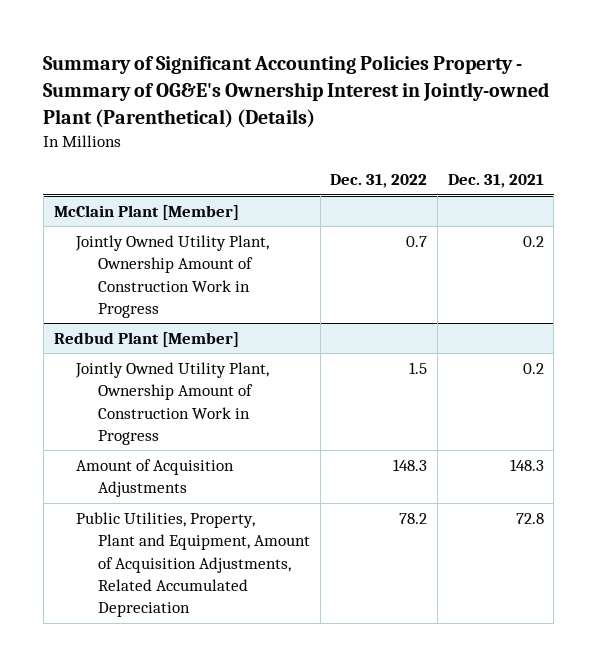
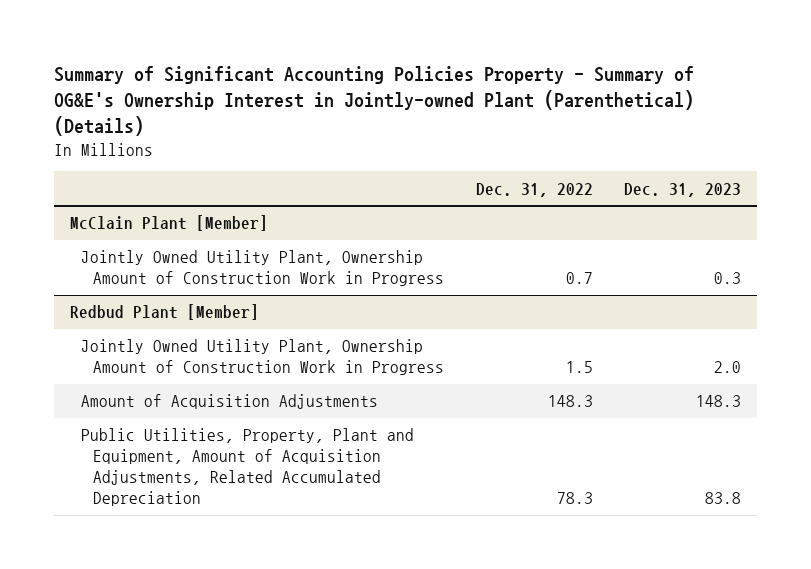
- | Dec. 31, 2022 | Dec. 31, 2021
+ | Dec. 31, 2022 | Dec. 31, 2023
@ Redbud Plant [Member]
- Public Utilities, Property, Plant and Equipment, Amount of Acquisition Adjustments, Related Accumulated Depreciation | 78.2 | 72.8
+ Public Utilities, Property, Plant and Equipment, Amount of Acquisition Adjustments, Related Accumulated Depreciation | 78.3 | 83.8

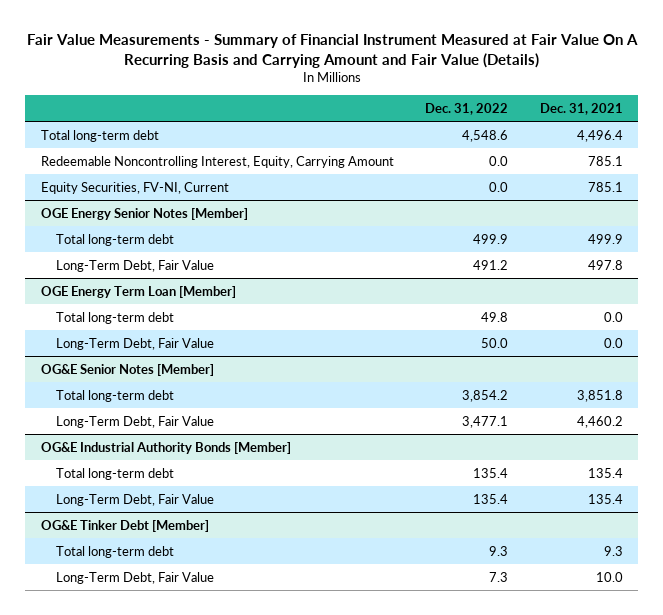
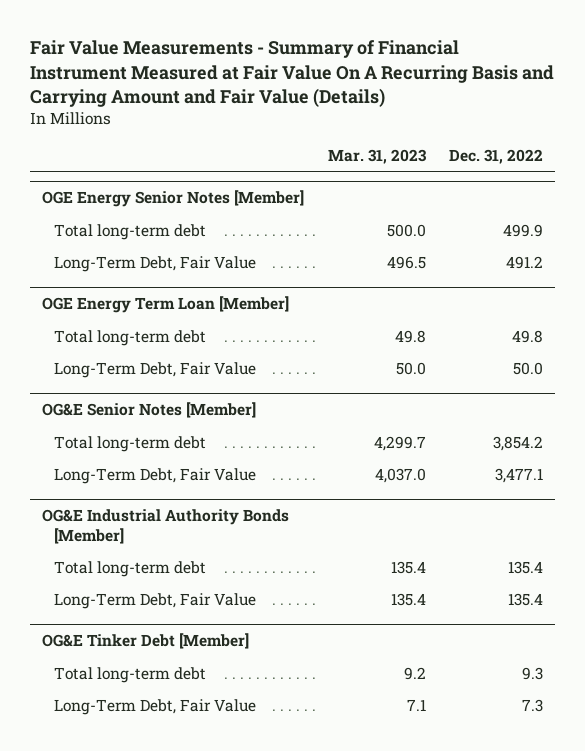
- | Dec. 31, 2022 | Dec. 31, 2021
+ | Mar. 31, 2023 | Dec. 31, 2022
- Total long-term debt | 4,548.6 | 4,496.4
- Redeemable Noncontrolling Interest, Equity, Carrying Amount | 0.0 | 785.1
- Equity Securities, FV-NI, Current | 0.0 | 785.1

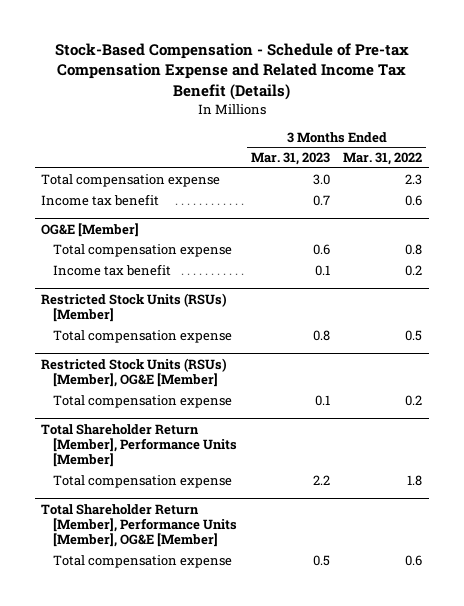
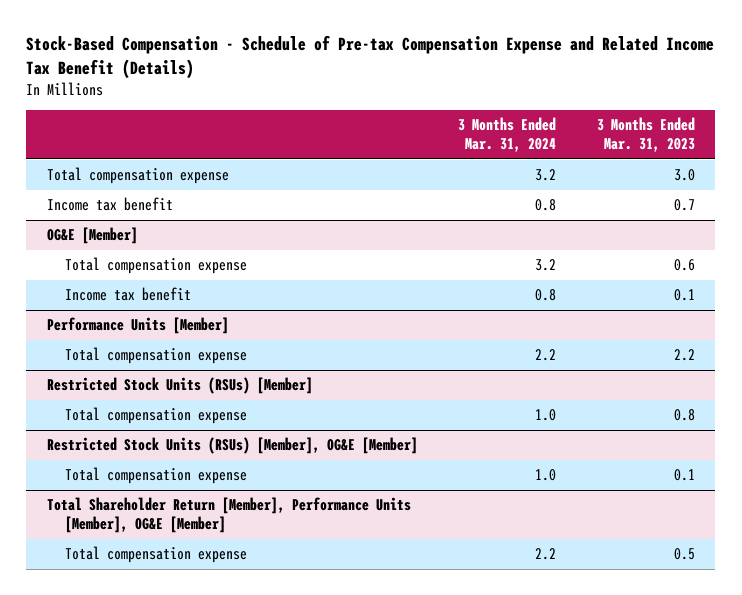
- | 3 Months Ended Mar. 31, 2023 | 3 Months Ended Mar. 31, 2022
+ | 3 Months Ended Mar. 31, 2024 | 3 Months Ended Mar. 31, 2023
+ Performance Units [Member]
+ Total compensation expense | 2.2 | 2.2
- Total Shareholder Return [Member], Performance Units [Member]
- Total compensation expense | 2.2 | 1.8

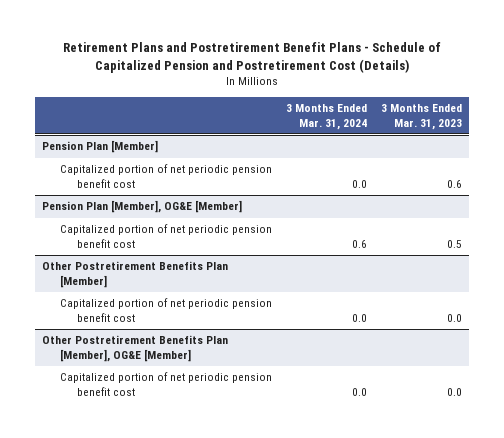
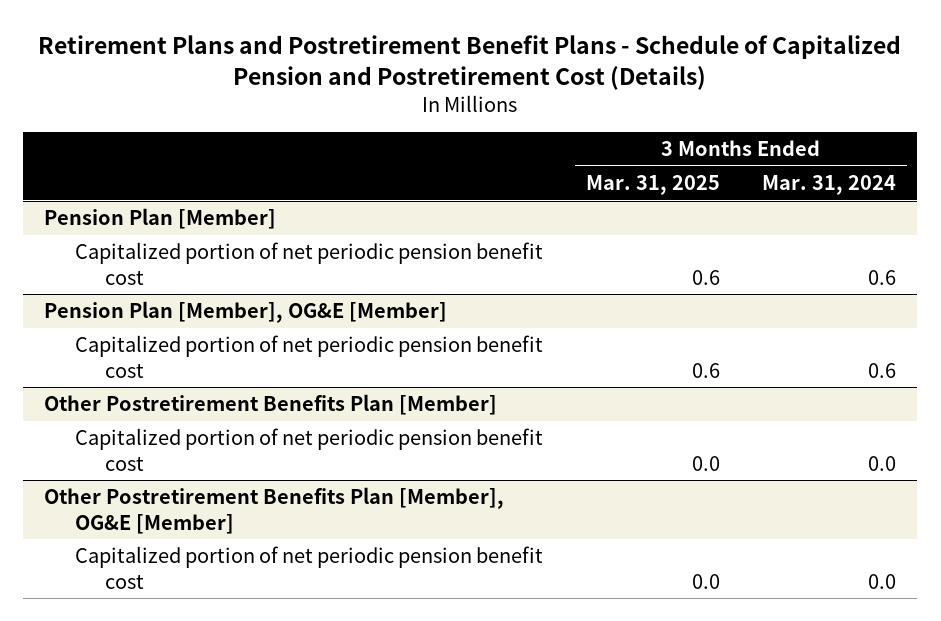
- | 3 Months Ended Mar. 31, 2024 | 3 Months Ended Mar. 31, 2023
+ | 3 Months Ended Mar. 31, 2025 | 3 Months Ended Mar. 31, 2024
@ Pension Plan [Member]
- Capitalized portion of net periodic pension benefit cost | 0.0 | 0.6
+ Capitalized portion of net periodic pension benefit cost | 0.6 | 0.6

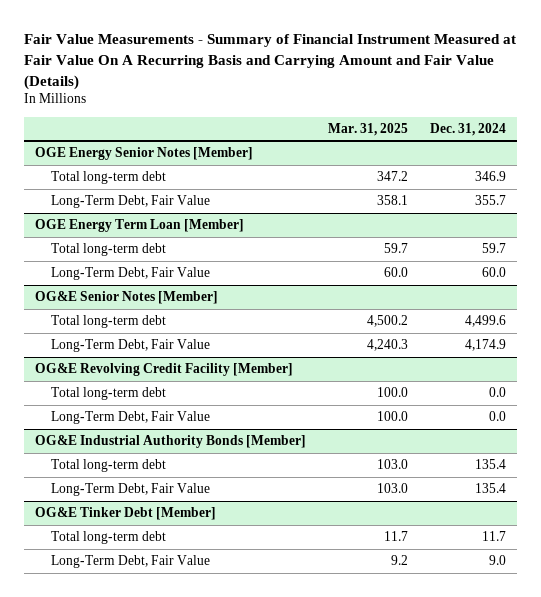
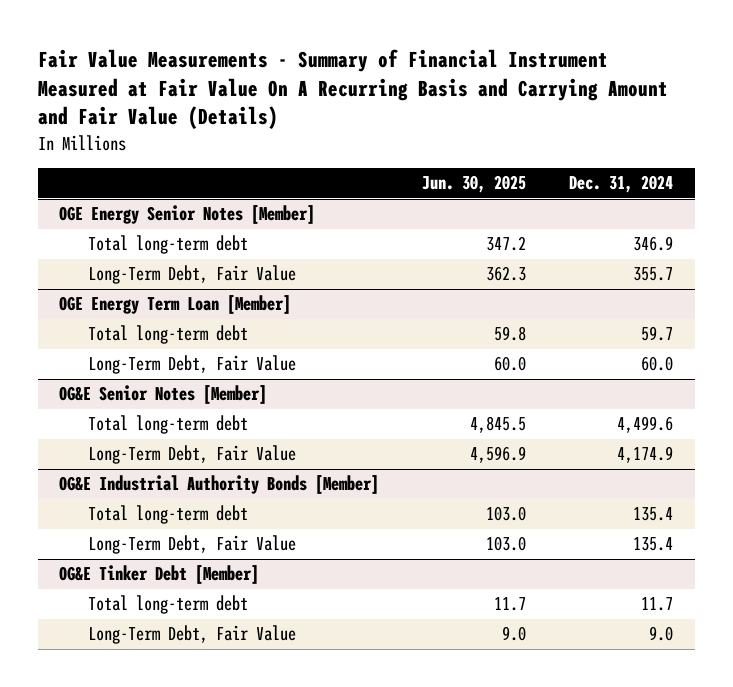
- | Mar. 31, 2025 | Dec. 31, 2024
+ | Jun. 30, 2025 | Dec. 31, 2024
- OG&E Revolving Credit Facility [Member]
- Total long-term debt | 100.0 | 0.0
- Long-Term Debt, Fair Value | 100.0 | 0.0

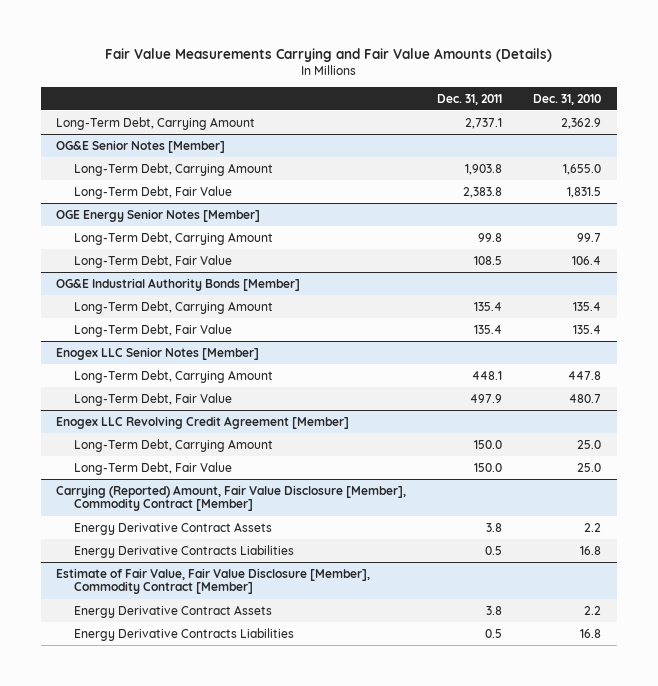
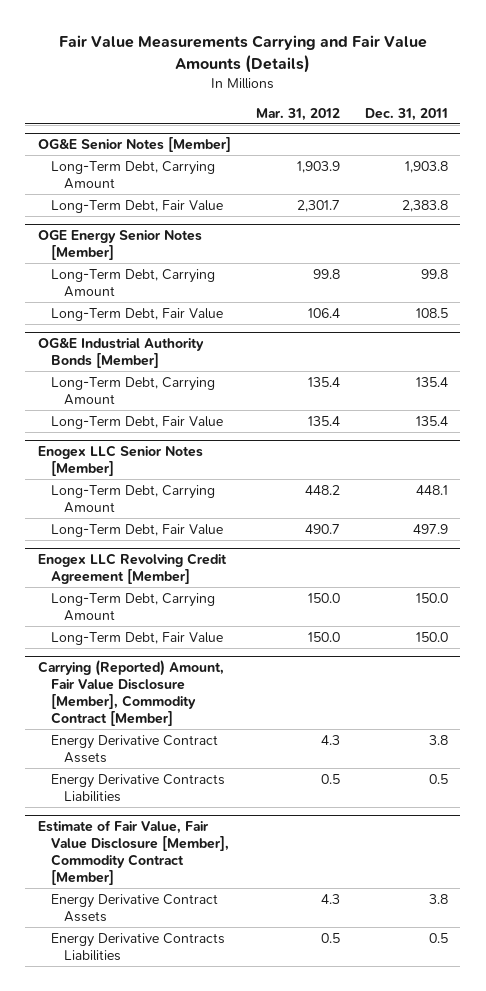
- | Dec. 31, 2011 | Dec. 31, 2010
+ | Mar. 31, 2012 | Dec. 31, 2011
- Long-Term Debt, Carrying Amount | 2,737.1 | 2,362.9

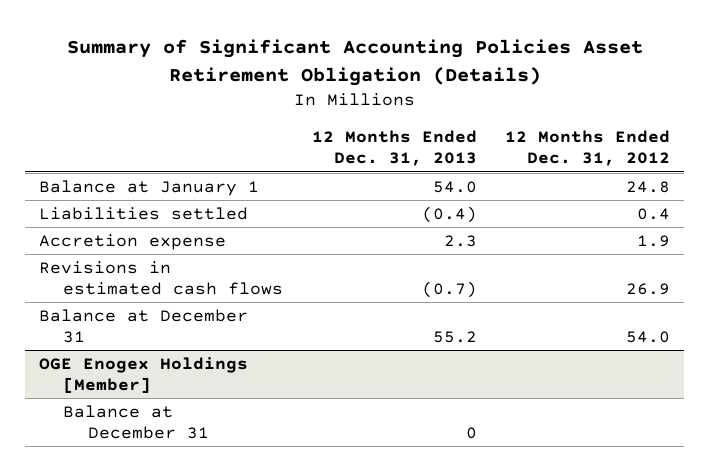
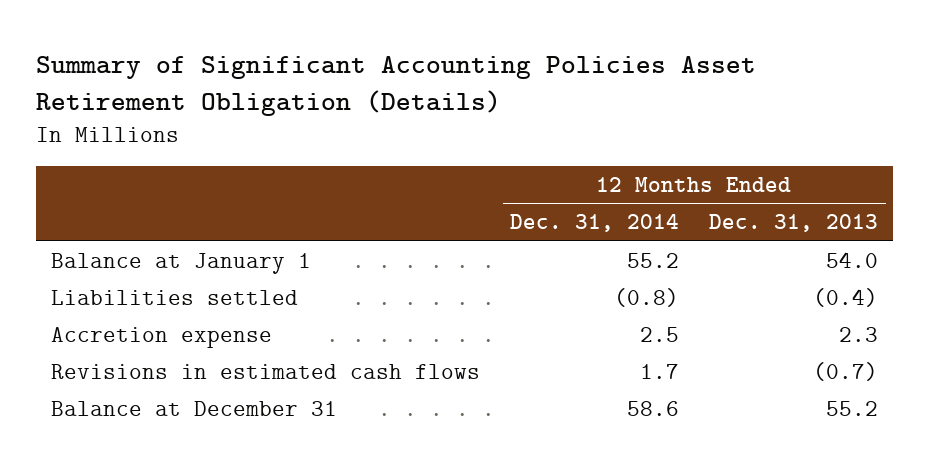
- | 12 Months Ended Dec. 31, 2013 | 12 Months Ended Dec. 31, 2012
+ | 12 Months Ended Dec. 31, 2014 | 12 Months Ended Dec. 31, 2013
- OGE Enogex Holdings [Member]
- Balance at December 31 | 0 |

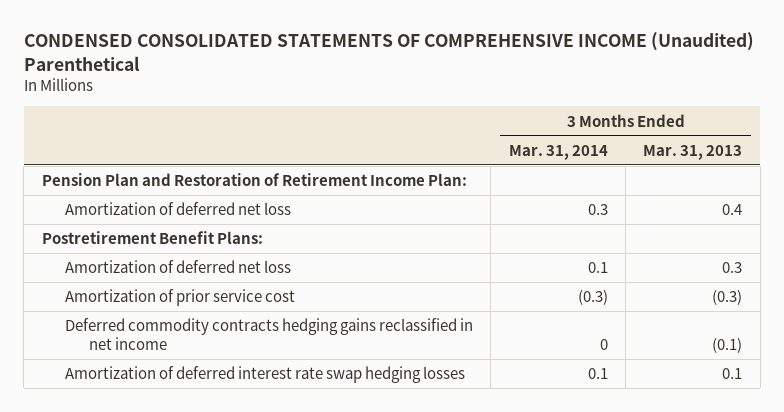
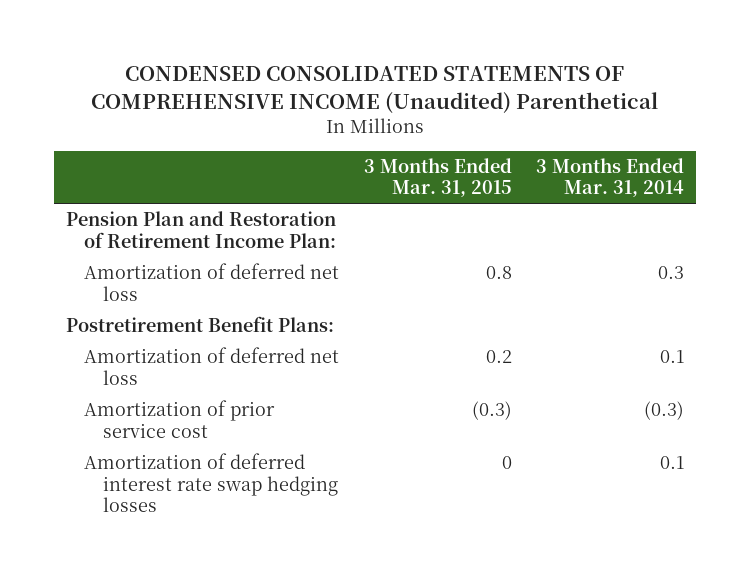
- | 3 Months Ended Mar. 31, 2014 | 3 Months Ended Mar. 31, 2013
+ | 3 Months Ended Mar. 31, 2015 | 3 Months Ended Mar. 31, 2014
- Deferred commodity contracts hedging gains reclassified in net income | 0 | (0.1)

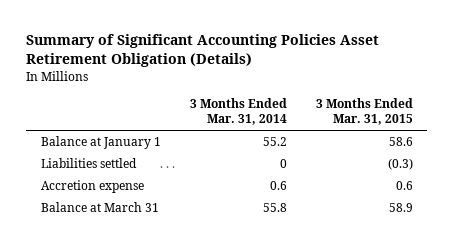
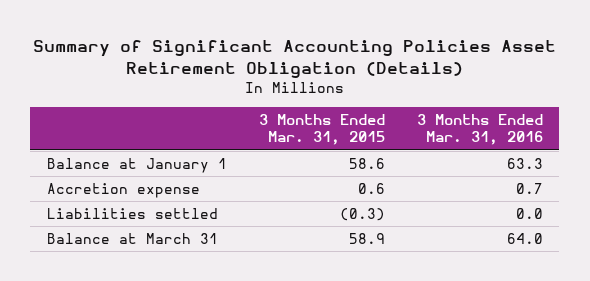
- | 3 Months Ended Mar. 31, 2014 | 3 Months Ended Mar. 31, 2015
+ | 3 Months Ended Mar. 31, 2015 | 3 Months Ended Mar. 31, 2016
moved down: Liabilities settled | (0.3) | 0.0

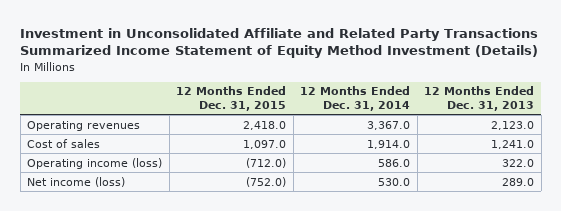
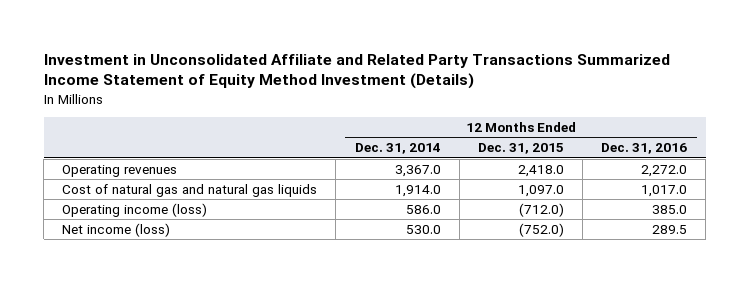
- | 12 Months Ended Dec. 31, 2015 | 12 Months Ended Dec. 31, 2014 | 12 Months Ended Dec. 31, 2013
+ | 12 Months Ended Dec. 31, 2014 | 12 Months Ended Dec. 31, 2015 | 12 Months Ended Dec. 31, 2016
- Cost of sales | 1,097.0 | 1,914.0 | 1,241.0
+ Cost of natural gas and natural gas liquids | 1,914.0 | 1,097.0 | 1,017.0

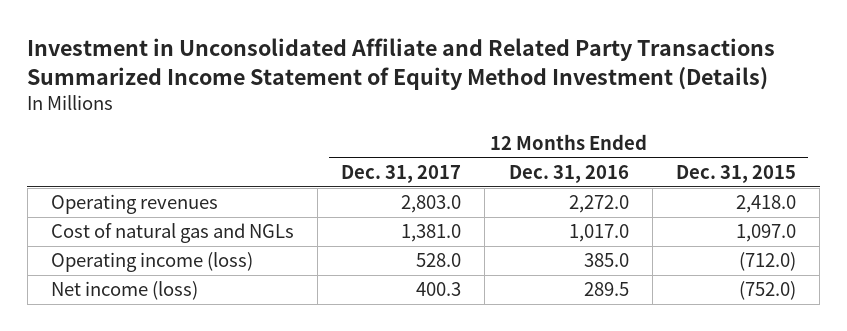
- | 12 Months Ended Dec. 31, 2014 | 12 Months Ended Dec. 31, 2015 | 12 Months Ended Dec. 31, 2016
+ | 12 Months Ended Dec. 31, 2017 | 12 Months Ended Dec. 31, 2016 | 12 Months Ended Dec. 31, 2015
- Cost of natural gas and natural gas liquids | 1,914.0 | 1,097.0 | 1,017.0
+ Cost of natural gas and NGLs | 1,381.0 | 1,017.0 | 1,097.0

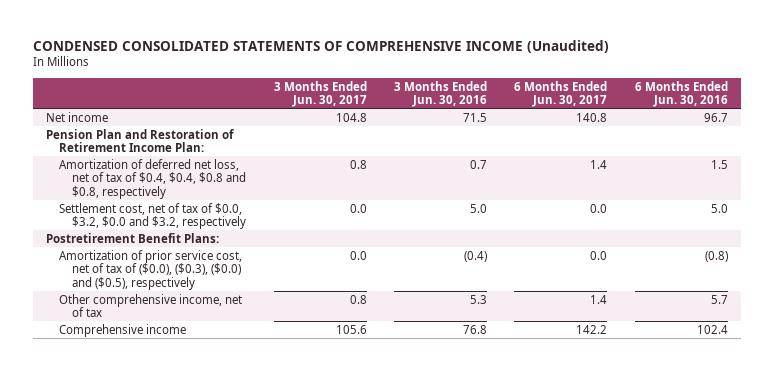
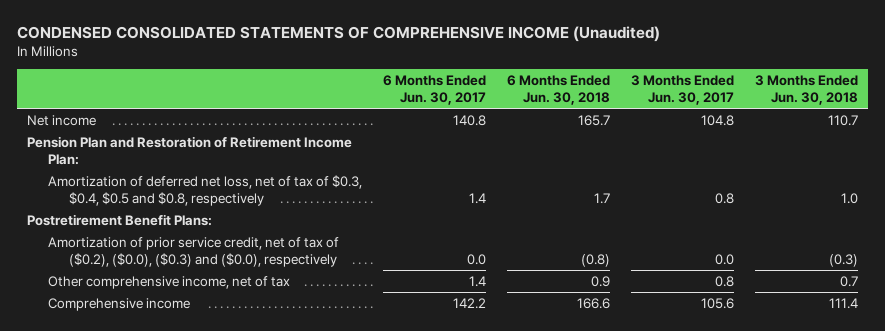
- | 3 Months Ended Jun. 30, 2017 | 3 Months Ended Jun. 30, 2016 | 6 Months Ended Jun. 30, 2017 | 6 Months Ended Jun. 30, 2016
+ | 6 Months Ended Jun. 30, 2017 | 6 Months Ended Jun. 30, 2018 | 3 Months Ended Jun. 30, 2017 | 3 Months Ended Jun. 30, 2018
- Amortization of deferred net loss, net of tax of $0.4, $0.4, $0.8 and $0.8, respectively | 0.8 | 0.7 | 1.4 | 1.5
- Settlement cost, net of tax of $0.0, $3.2, $0.0 and $3.2, respectively | 0.0 | 5.0 | 0.0 | 5.0
+ Amortization of deferred net loss, net of tax of $0.3, $0.4, $0.5 and $0.8, respectively | 1.4 | 1.7 | 0.8 | 1.0
- Amortization of prior service cost, net of tax of ($0.0), ($0.3), ($0.0) and ($0.5), respectively | 0.0 | (0.4) | 0.0 | (0.8)
+ Amortization of prior service credit, net of tax of ($0.2), ($0.0), ($0.3) and ($0.0), respectively | 0.0 | (0.8) | 0.0 | (0.3)

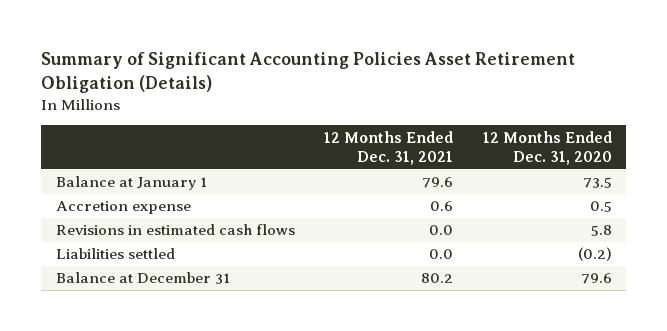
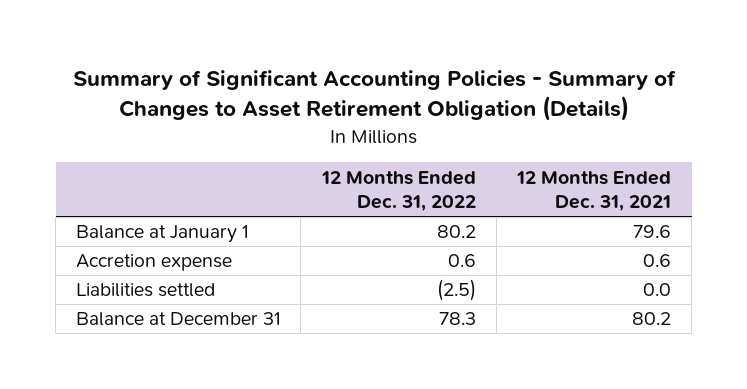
- Summary of Significant Accounting Policies Asset Retirement Obligation (Details)
+ Summary of Significant Accounting Policies - Summary of Changes to Asset Retirement Obligation (Details)
- | 12 Months Ended Dec. 31, 2021 | 12 Months Ended Dec. 31, 2020
+ | 12 Months Ended Dec. 31, 2022 | 12 Months Ended Dec. 31, 2021
- Revisions in estimated cash flows | 0.0 | 5.8

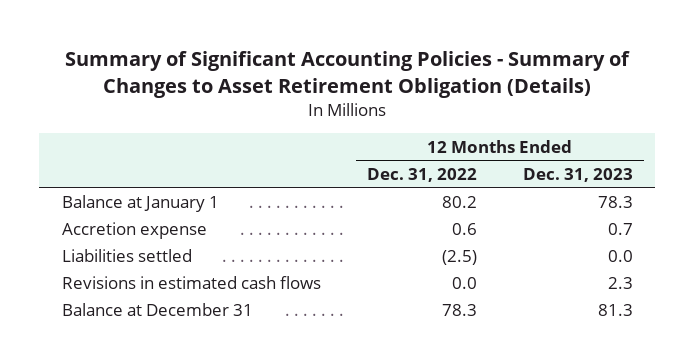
- | 12 Months Ended Dec. 31, 2022 | 12 Months Ended Dec. 31, 2021
+ | 12 Months Ended Dec. 31, 2022 | 12 Months Ended Dec. 31, 2023
+ Revisions in estimated cash flows | 0.0 | 2.3

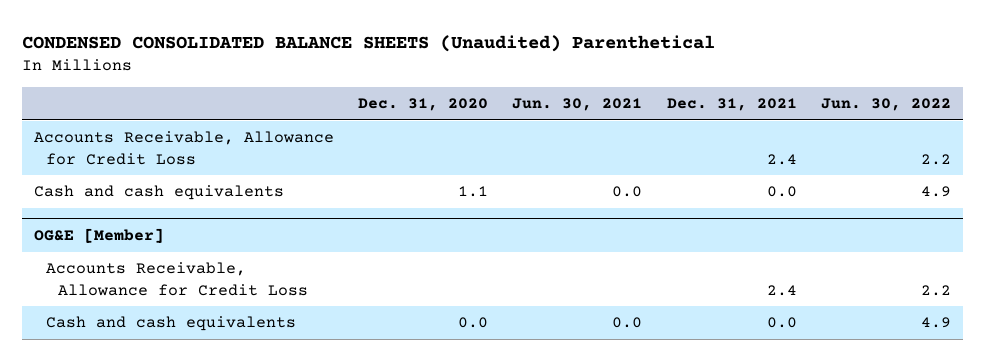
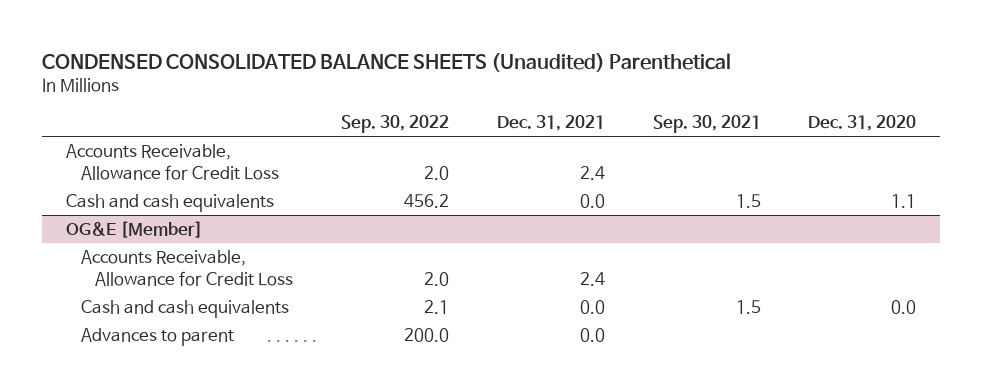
- | Dec. 31, 2020 | Jun. 30, 2021 | Dec. 31, 2021 | Jun. 30, 2022
+ | Sep. 30, 2022 | Dec. 31, 2021 | Sep. 30, 2021 | Dec. 31, 2020
@ OG&E [Member]
+ Advances to parent | 200.0 | 0.0 | |

